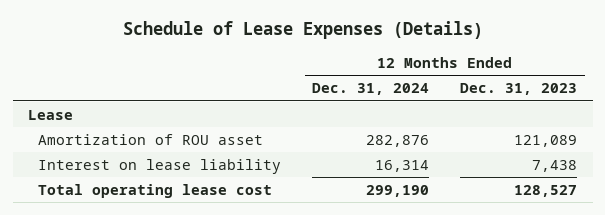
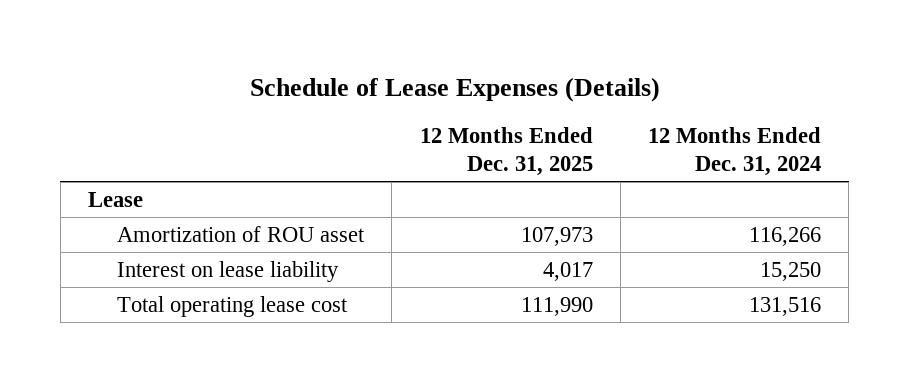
- | 12 Months Ended Dec. 31, 2024 | 12 Months Ended Dec. 31, 2023
+ | 12 Months Ended Dec. 31, 2025 | 12 Months Ended Dec. 31, 2024
- Amortization of ROU asset | 282,876 | 121,089
- Interest on lease liability | 16,314 | 7,438
- Total operating lease cost | 299,190 | 128,527
+ Amortization of ROU asset | 107,973 | 116,266
+ Interest on lease liability | 4,017 | 15,250
+ Total operating lease cost | 111,990 | 131,516

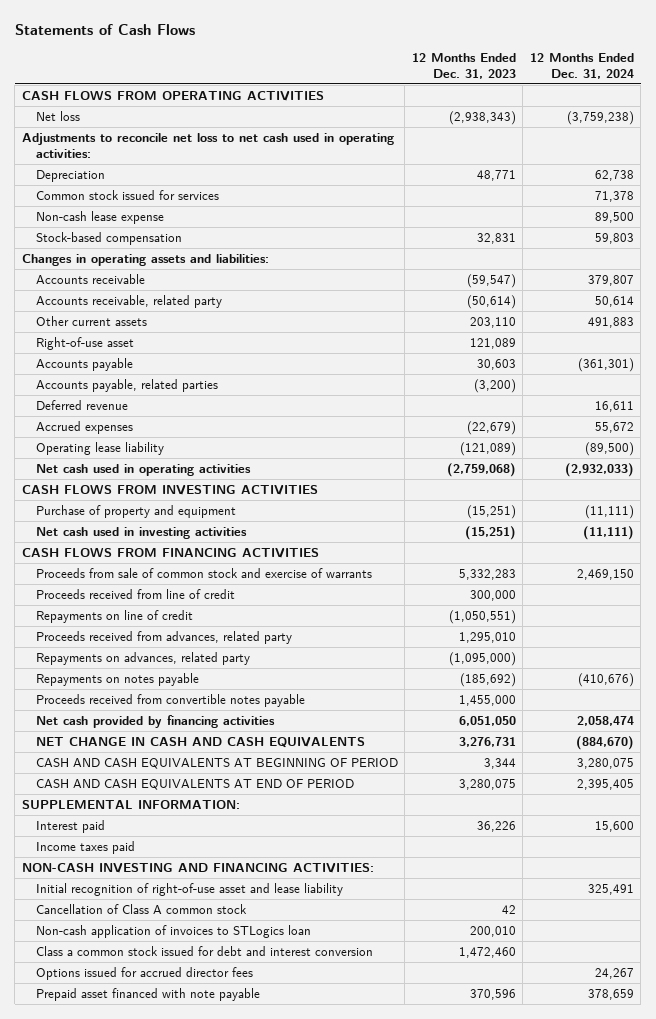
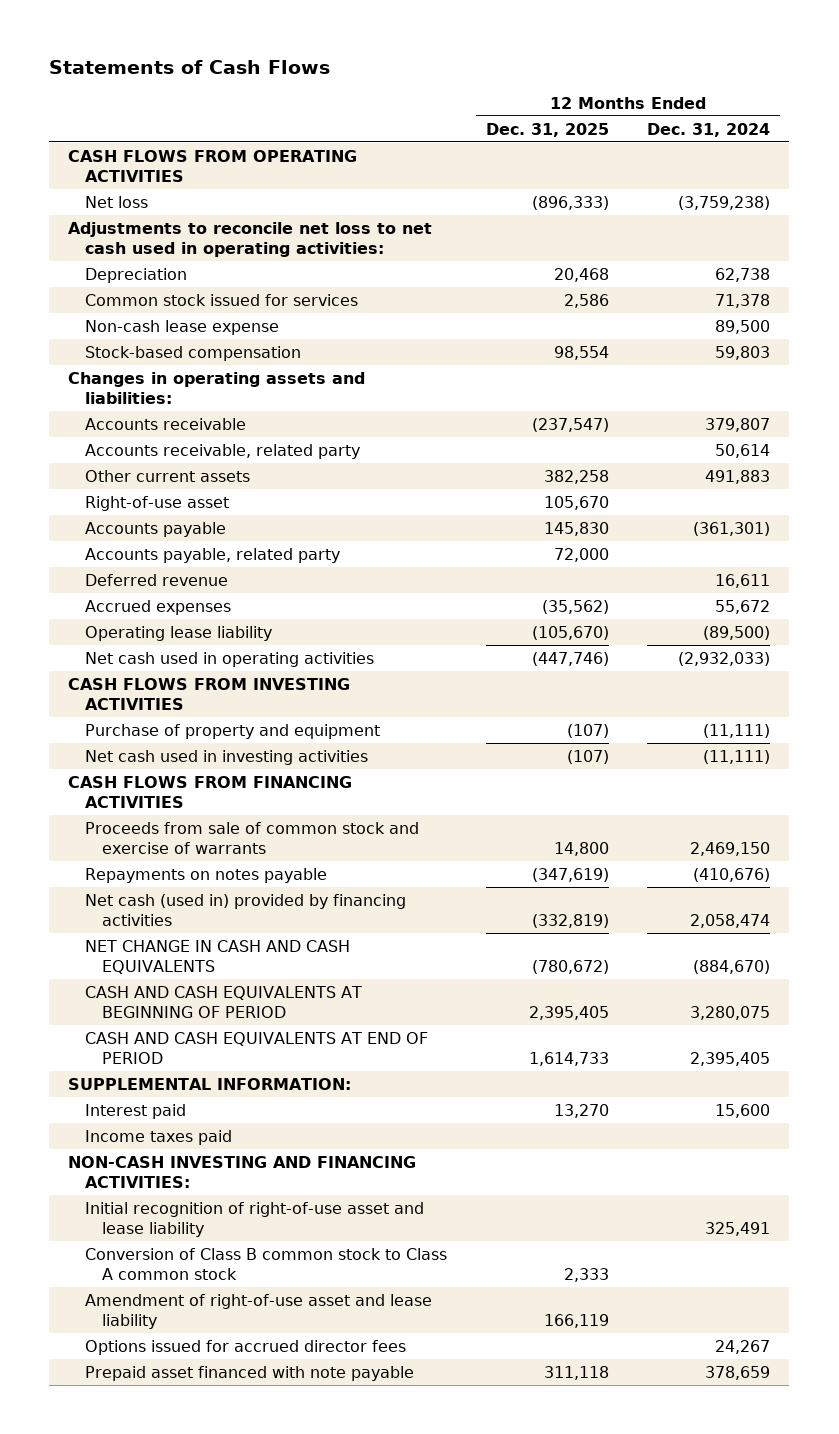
- | 12 Months Ended Dec. 31, 2023 | 12 Months Ended Dec. 31, 2024
+ | 12 Months Ended Dec. 31, 2025 | 12 Months Ended Dec. 31, 2024
- Accounts payable, related parties | (3,200) |
+ Accounts payable, related party | 72,000 |
- Proceeds received from line of credit | 300,000 |
- Repayments on line of credit | (1,050,551) |
- Proceeds received from advances, related party | 1,295,010 |
- Repayments on advances, related party | (1,095,000) |
- Proceeds received from convertible notes payable | 1,455,000 |
- Net cash provided by financing activities | 6,051,050 | 2,058,474
+ Net cash (used in) provided by financing activities | (332,819) | 2,058,474
- Cancellation of Class A common stock | 42 |
- Non-cash application of invoices to STLogics loan | 200,010 |
- Class a common stock issued for debt and interest conversion | 1,472,460 |
+ Conversion of Class B common stock to Class A common stock | 2,333 |
+ Amendment of right-of-use asset and lease liability | 166,119 |

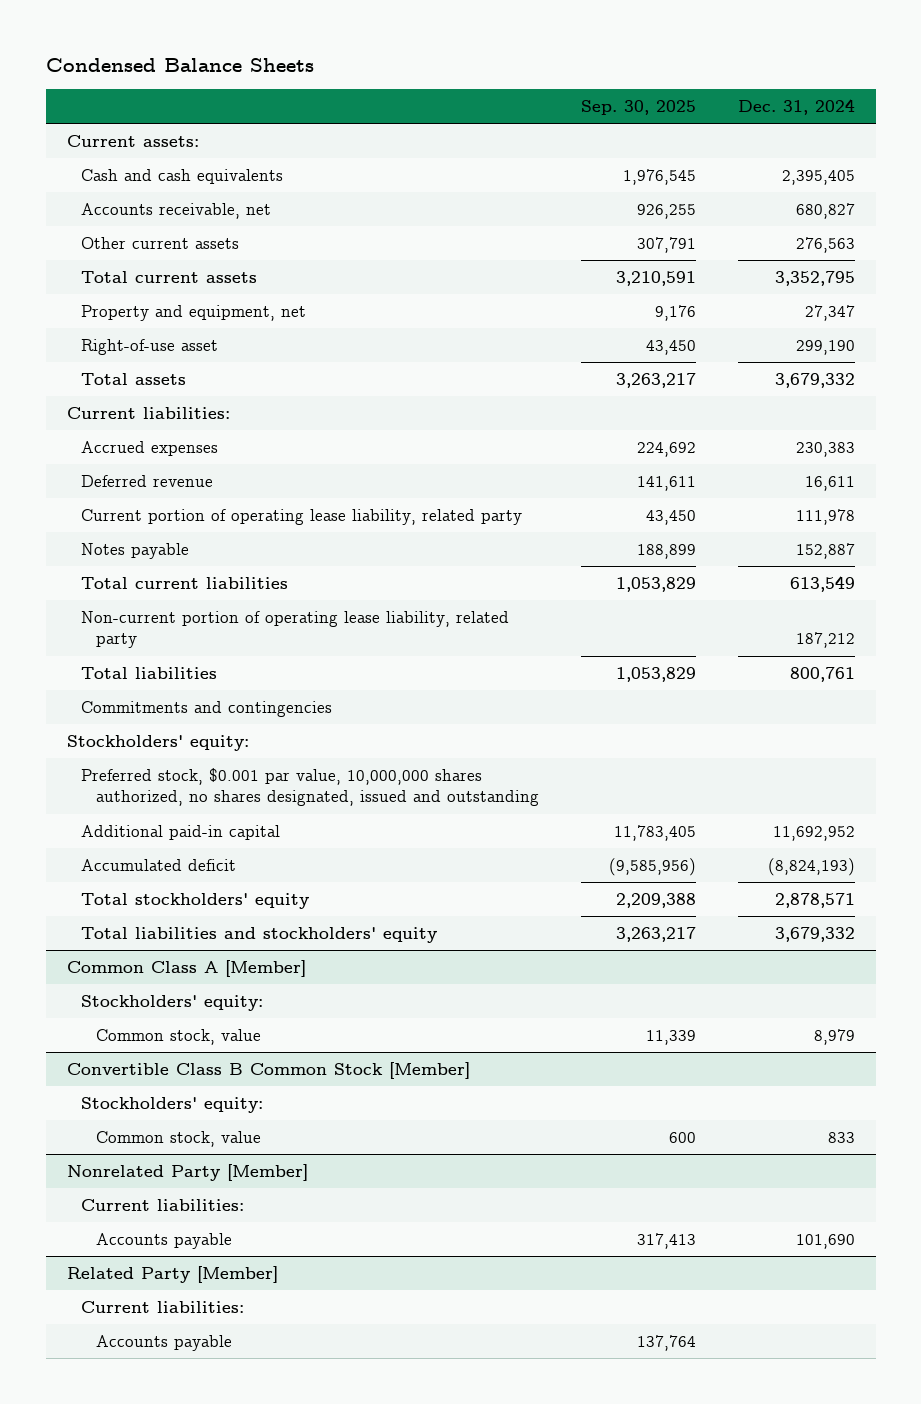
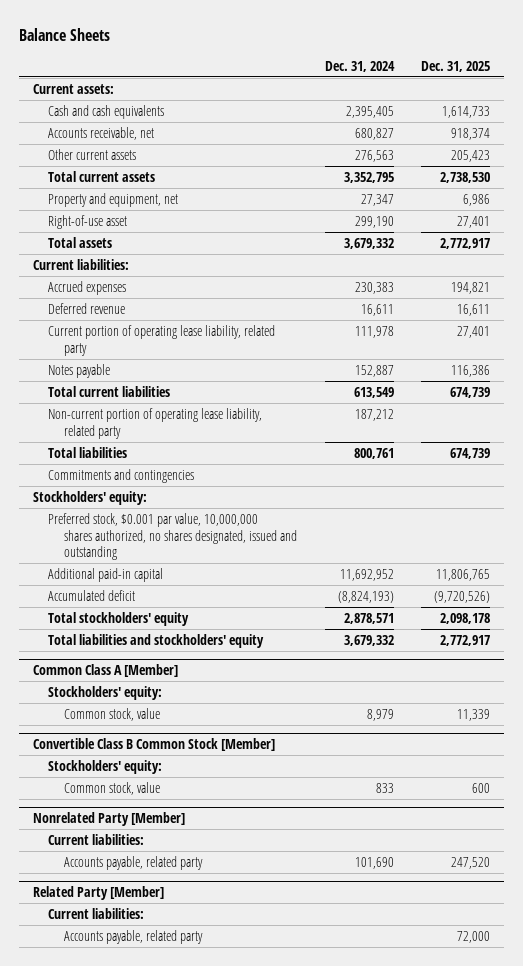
- Condensed Balance Sheets
+ Balance Sheets
- | Sep. 30, 2025 | Dec. 31, 2024
+ | Dec. 31, 2024 | Dec. 31, 2025
@ Nonrelated Party [Member]
- Accounts payable | 317,413 | 101,690
+ Accounts payable, related party | 101,690 | 247,520
@ Related Party [Member]
- Accounts payable | 137,764 |
+ Accounts payable, related party | | 72,000

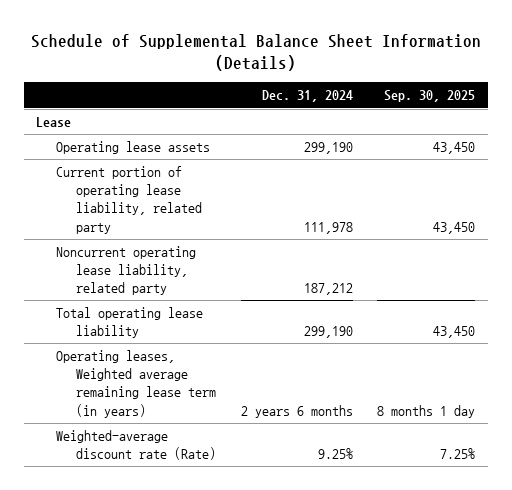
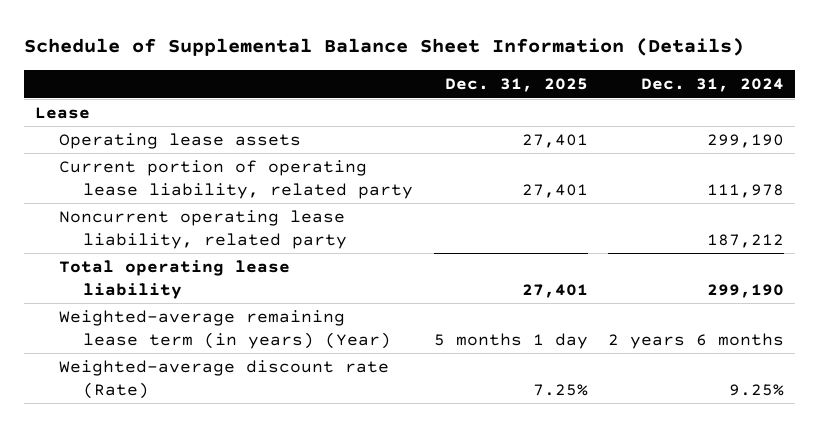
- | Dec. 31, 2024 | Sep. 30, 2025
+ | Dec. 31, 2025 | Dec. 31, 2024
- Operating leases, Weighted average remaining lease term (in years) | 2 years 6 months | 8 months 1 day
+ Weighted-average remaining lease term (in years) (Year) | 5 months 1 day | 2 years 6 months

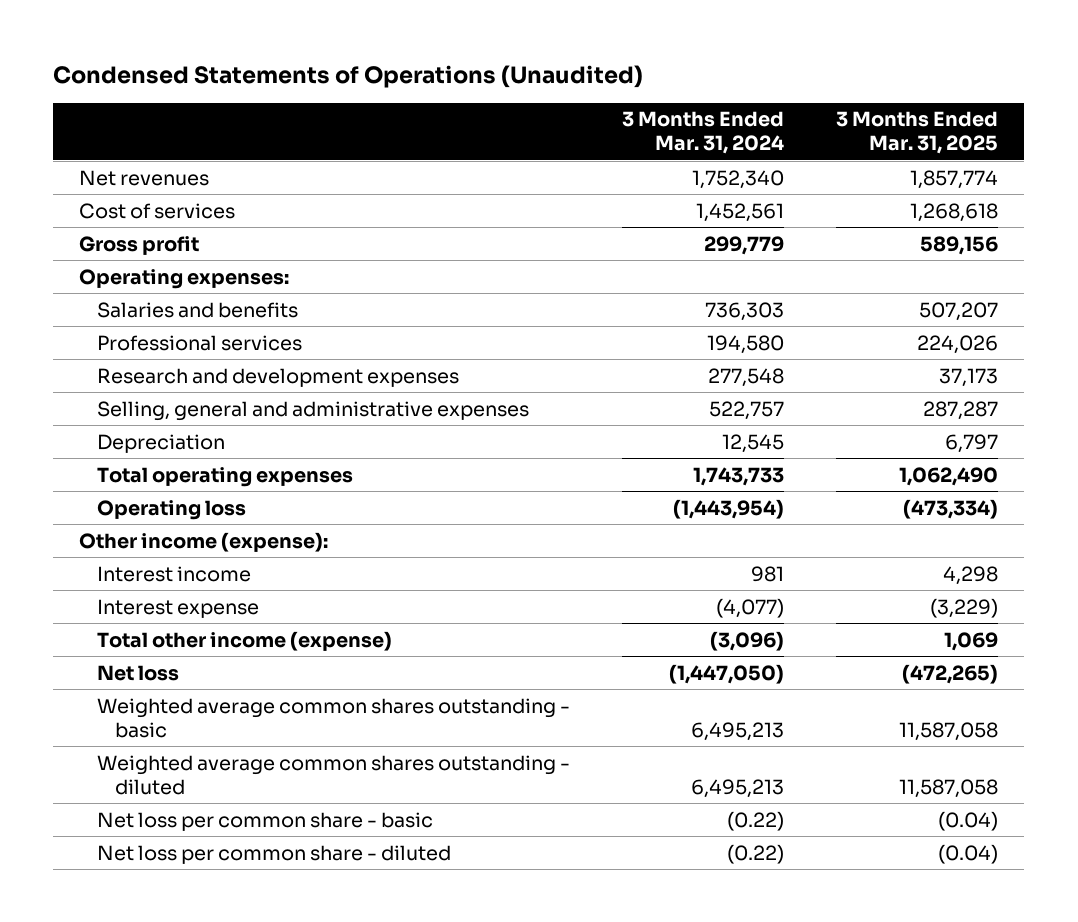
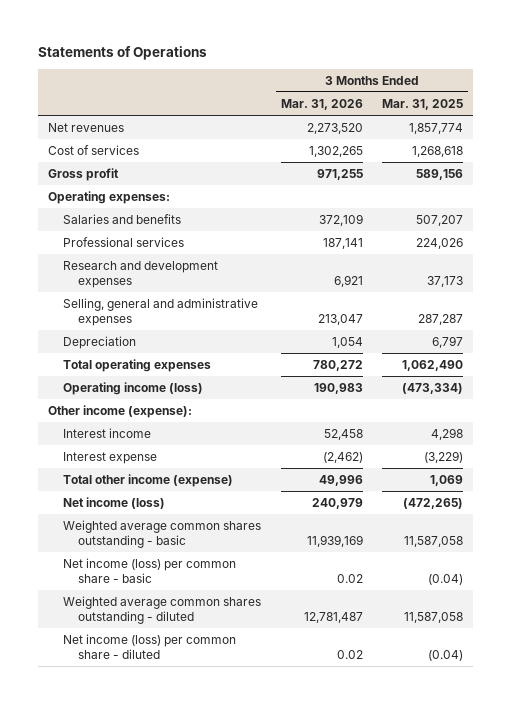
- Condensed Statements of Operations (Unaudited)
+ Statements of Operations
- | 3 Months Ended Mar. 31, 2024 | 3 Months Ended Mar. 31, 2025
+ | 3 Months Ended Mar. 31, 2026 | 3 Months Ended Mar. 31, 2025
- Operating loss | (1,443,954) | (473,334)
+ Operating income (loss) | 190,983 | (473,334)
- Net loss | (1,447,050) | (472,265)
+ Net income (loss) | 240,979 | (472,265)
+ Net income (loss) per common share - basic | 0.02 | (0.04)
- Net loss per common share - basic | (0.22) | (0.04)
- Net loss per common share - diluted | (0.22) | (0.04)
+ Net income (loss) per common share - diluted | 0.02 | (0.04)

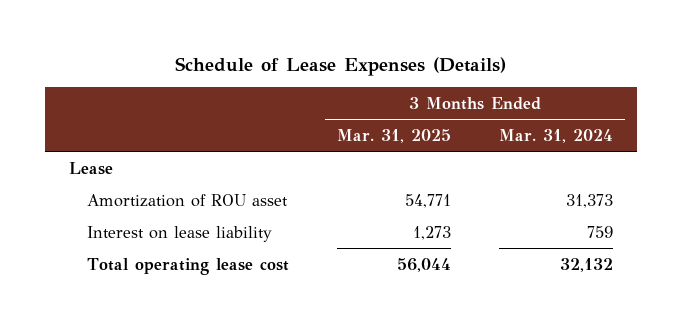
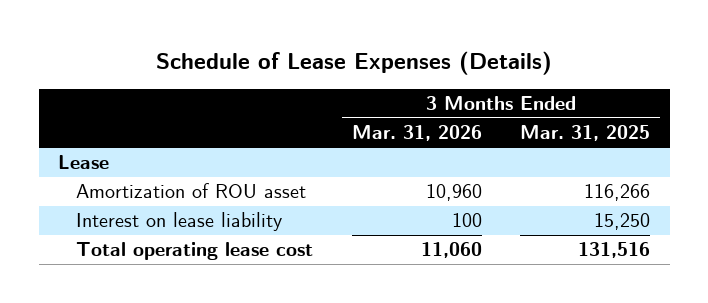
- | 3 Months Ended Mar. 31, 2025 | 3 Months Ended Mar. 31, 2024
+ | 3 Months Ended Mar. 31, 2026 | 3 Months Ended Mar. 31, 2025
- Amortization of ROU asset | 54,771 | 31,373
- Interest on lease liability | 1,273 | 759
- Total operating lease cost | 56,044 | 32,132
+ Amortization of ROU asset | 10,960 | 116,266
+ Interest on lease liability | 100 | 15,250
+ Total operating lease cost | 11,060 | 131,516

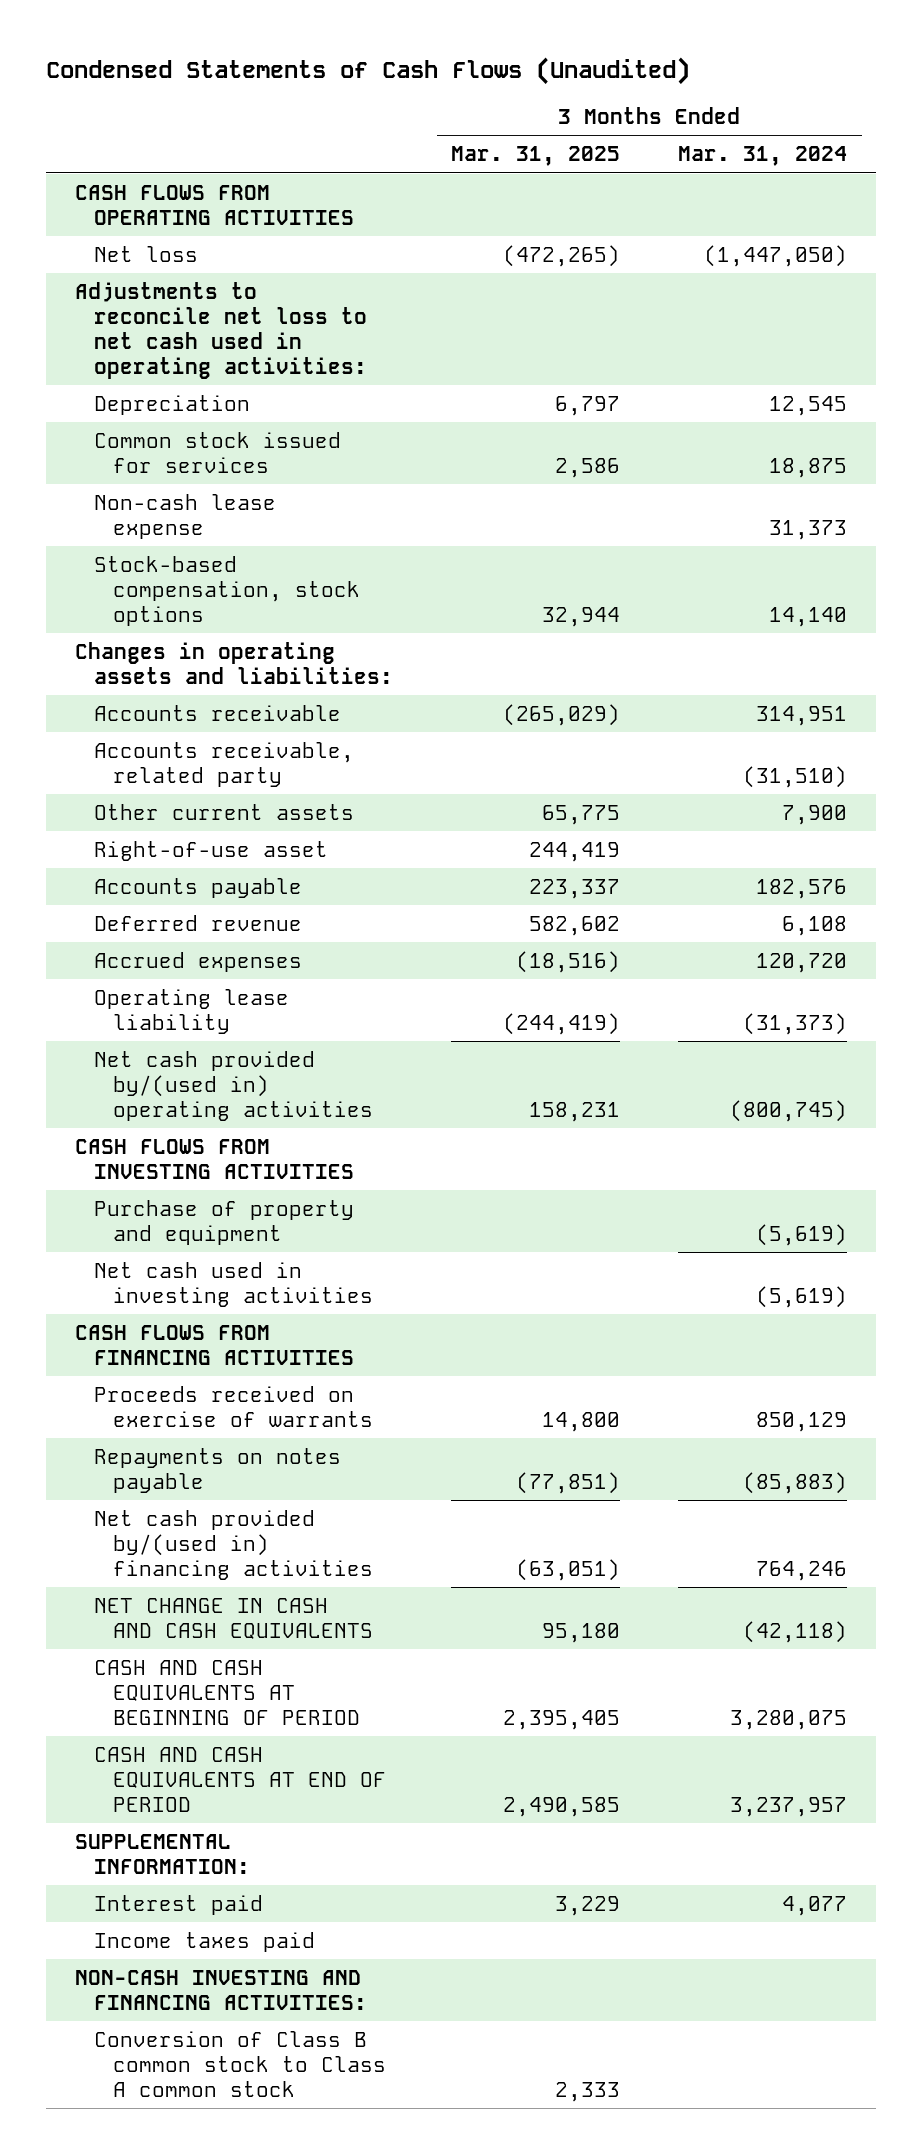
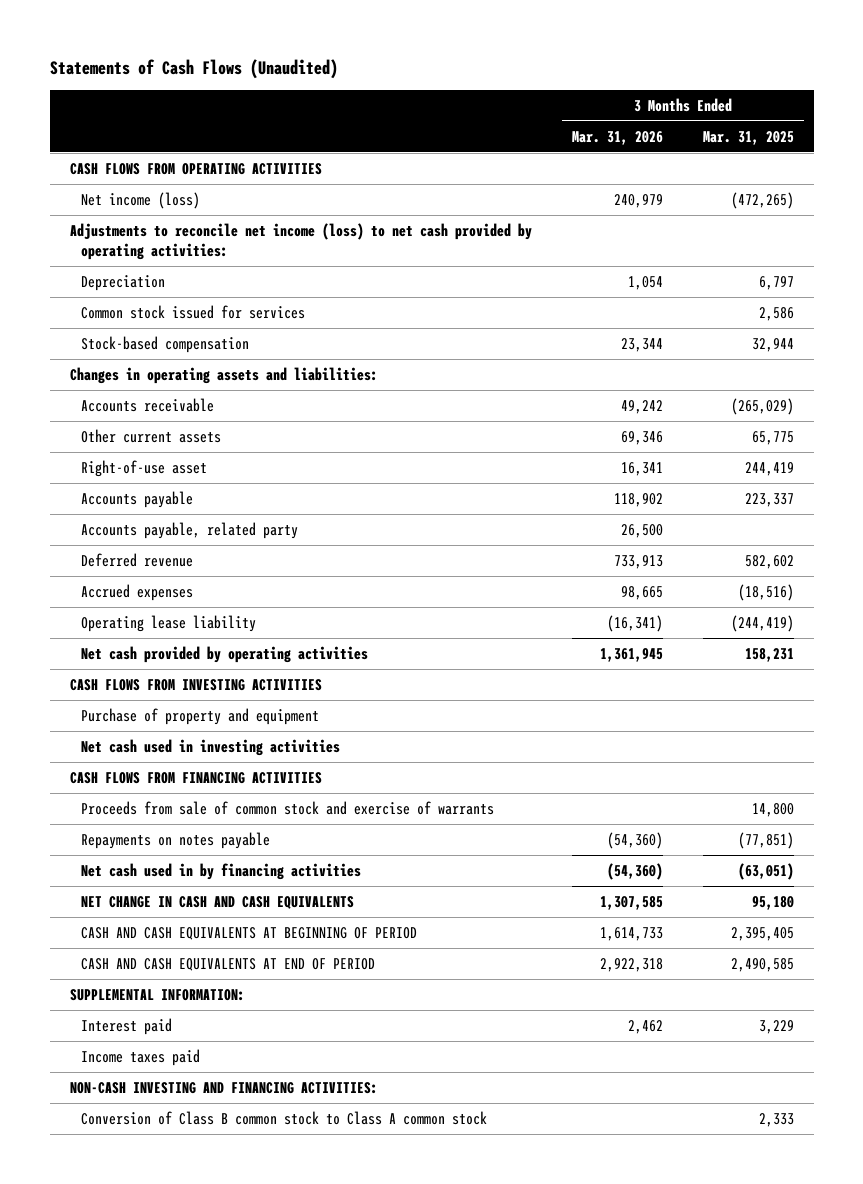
- Condensed Statements of Cash Flows (Unaudited)
+ Statements of Cash Flows (Unaudited)
- | 3 Months Ended Mar. 31, 2025 | 3 Months Ended Mar. 31, 2024
+ | 3 Months Ended Mar. 31, 2026 | 3 Months Ended Mar. 31, 2025
- Net loss | (472,265) | (1,447,050)
- Adjustments to reconcile net loss to net cash used in operating activities:
+ Net income (loss) | 240,979 | (472,265)
+ Adjustments to reconcile net income (loss) to net cash provided by operating activities:
- Non-cash lease expense | | 31,373
- Stock-based compensation, stock options | 32,944 | 14,140
+ Stock-based compensation | 23,344 | 32,944
- Accounts receivable, related party | | (31,510)
+ Accounts payable, related party | 26,500 |
- Net cash provided by/(used in) operating activities | 158,231 | (800,745)
+ Net cash provided by operating activities | 1,361,945 | 158,231
- Proceeds received on exercise of warrants | 14,800 | 850,129
+ Proceeds from sale of common stock and exercise of warrants | | 14,800
- Net cash provided by/(used in) financing activities | (63,051) | 764,246
+ Net cash used in by financing activities | (54,360) | (63,051)

